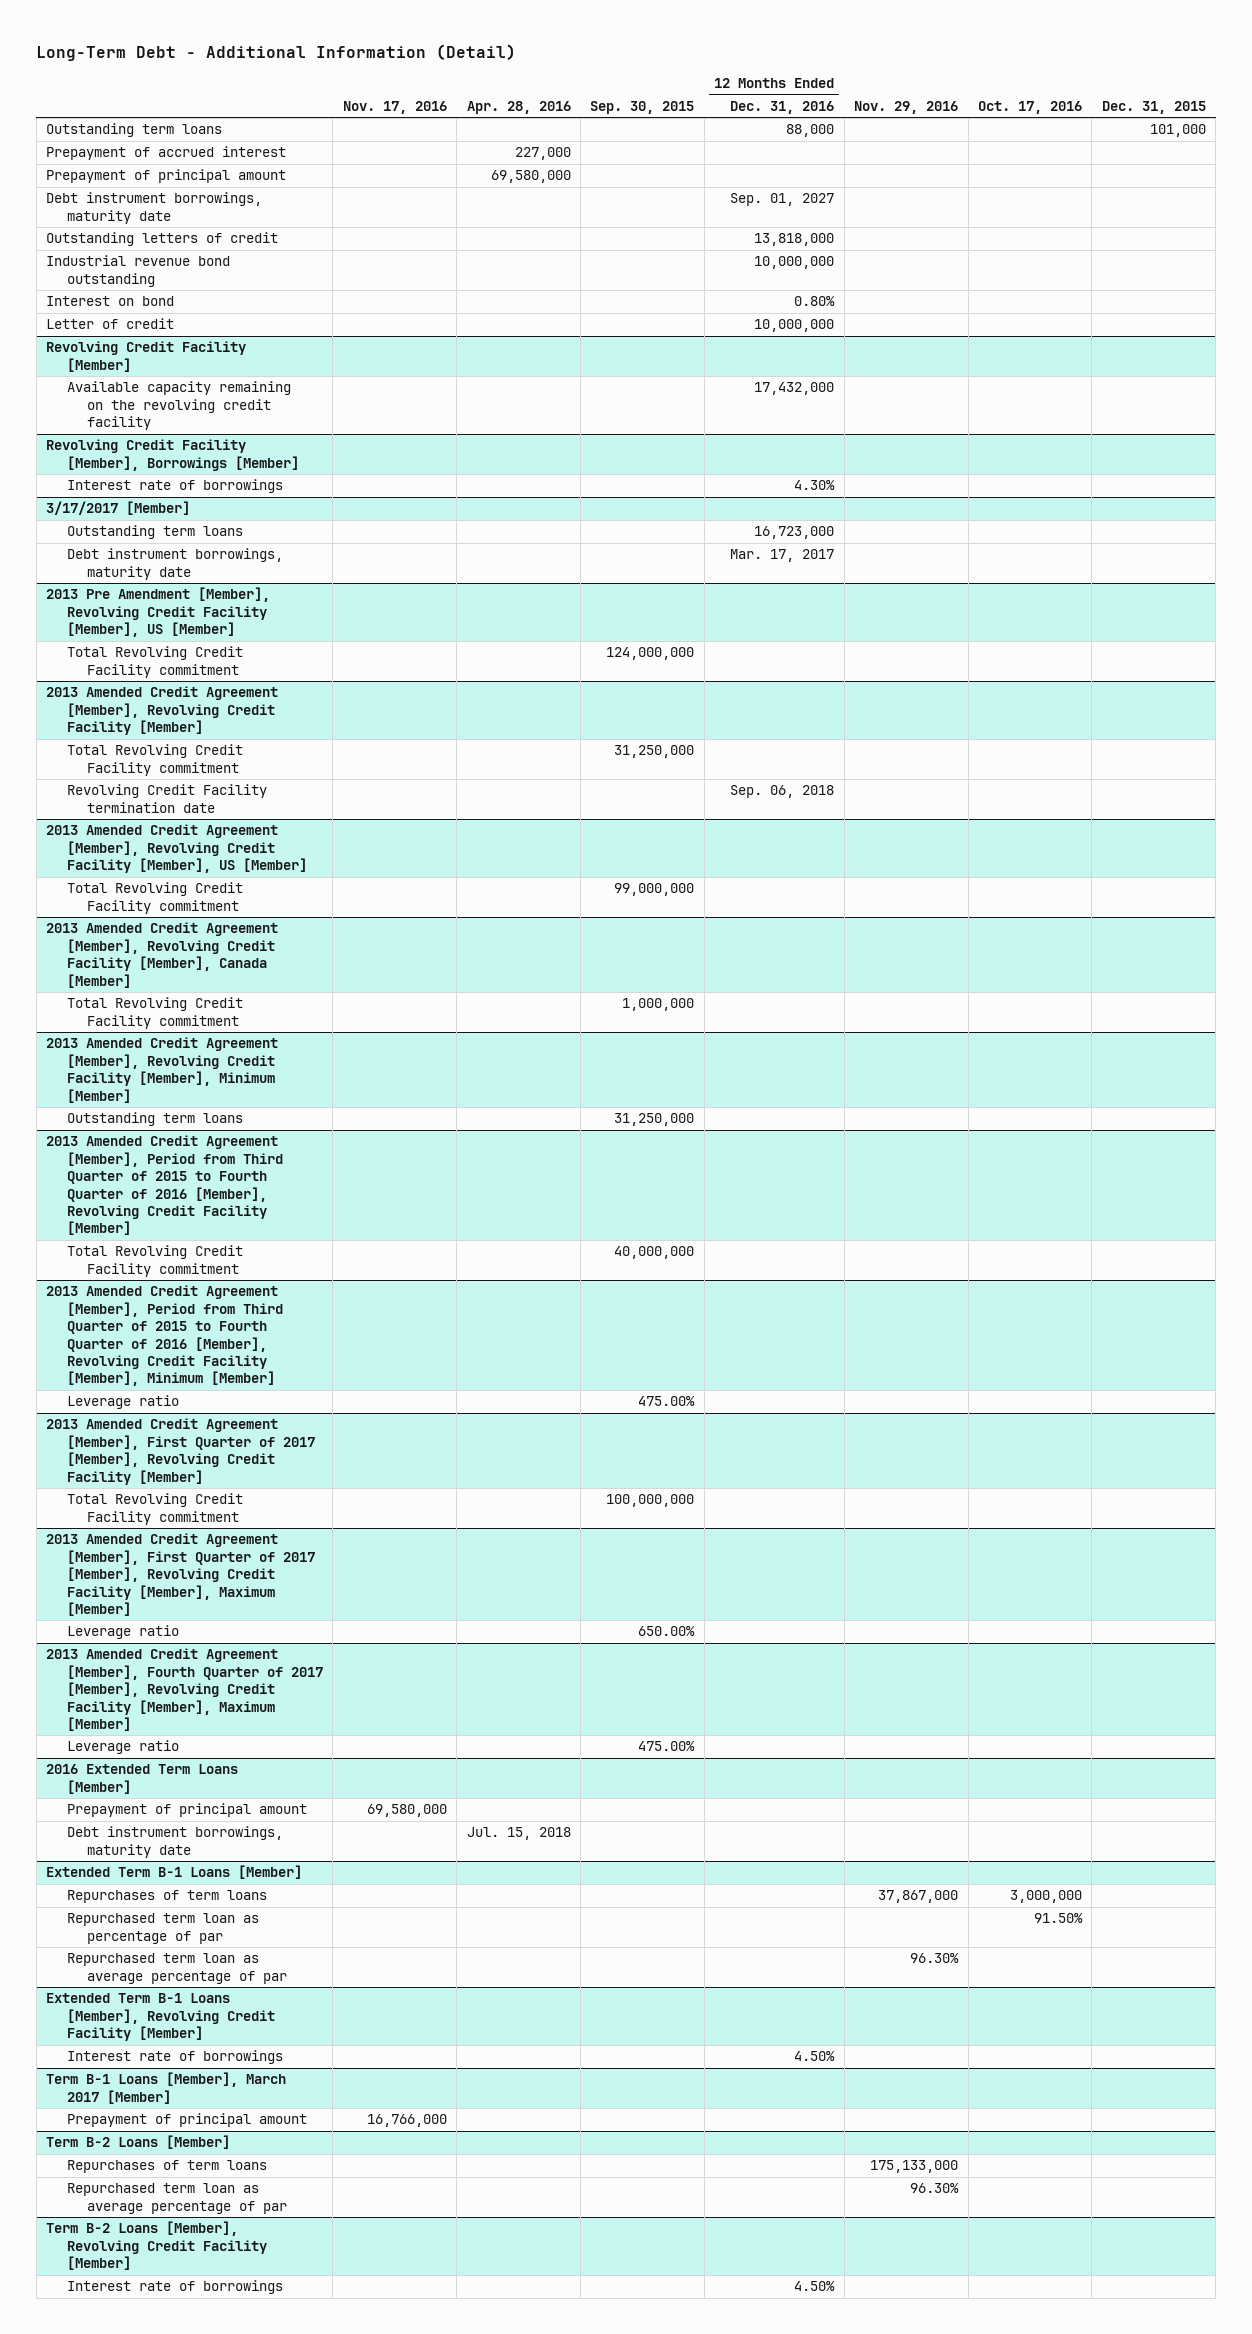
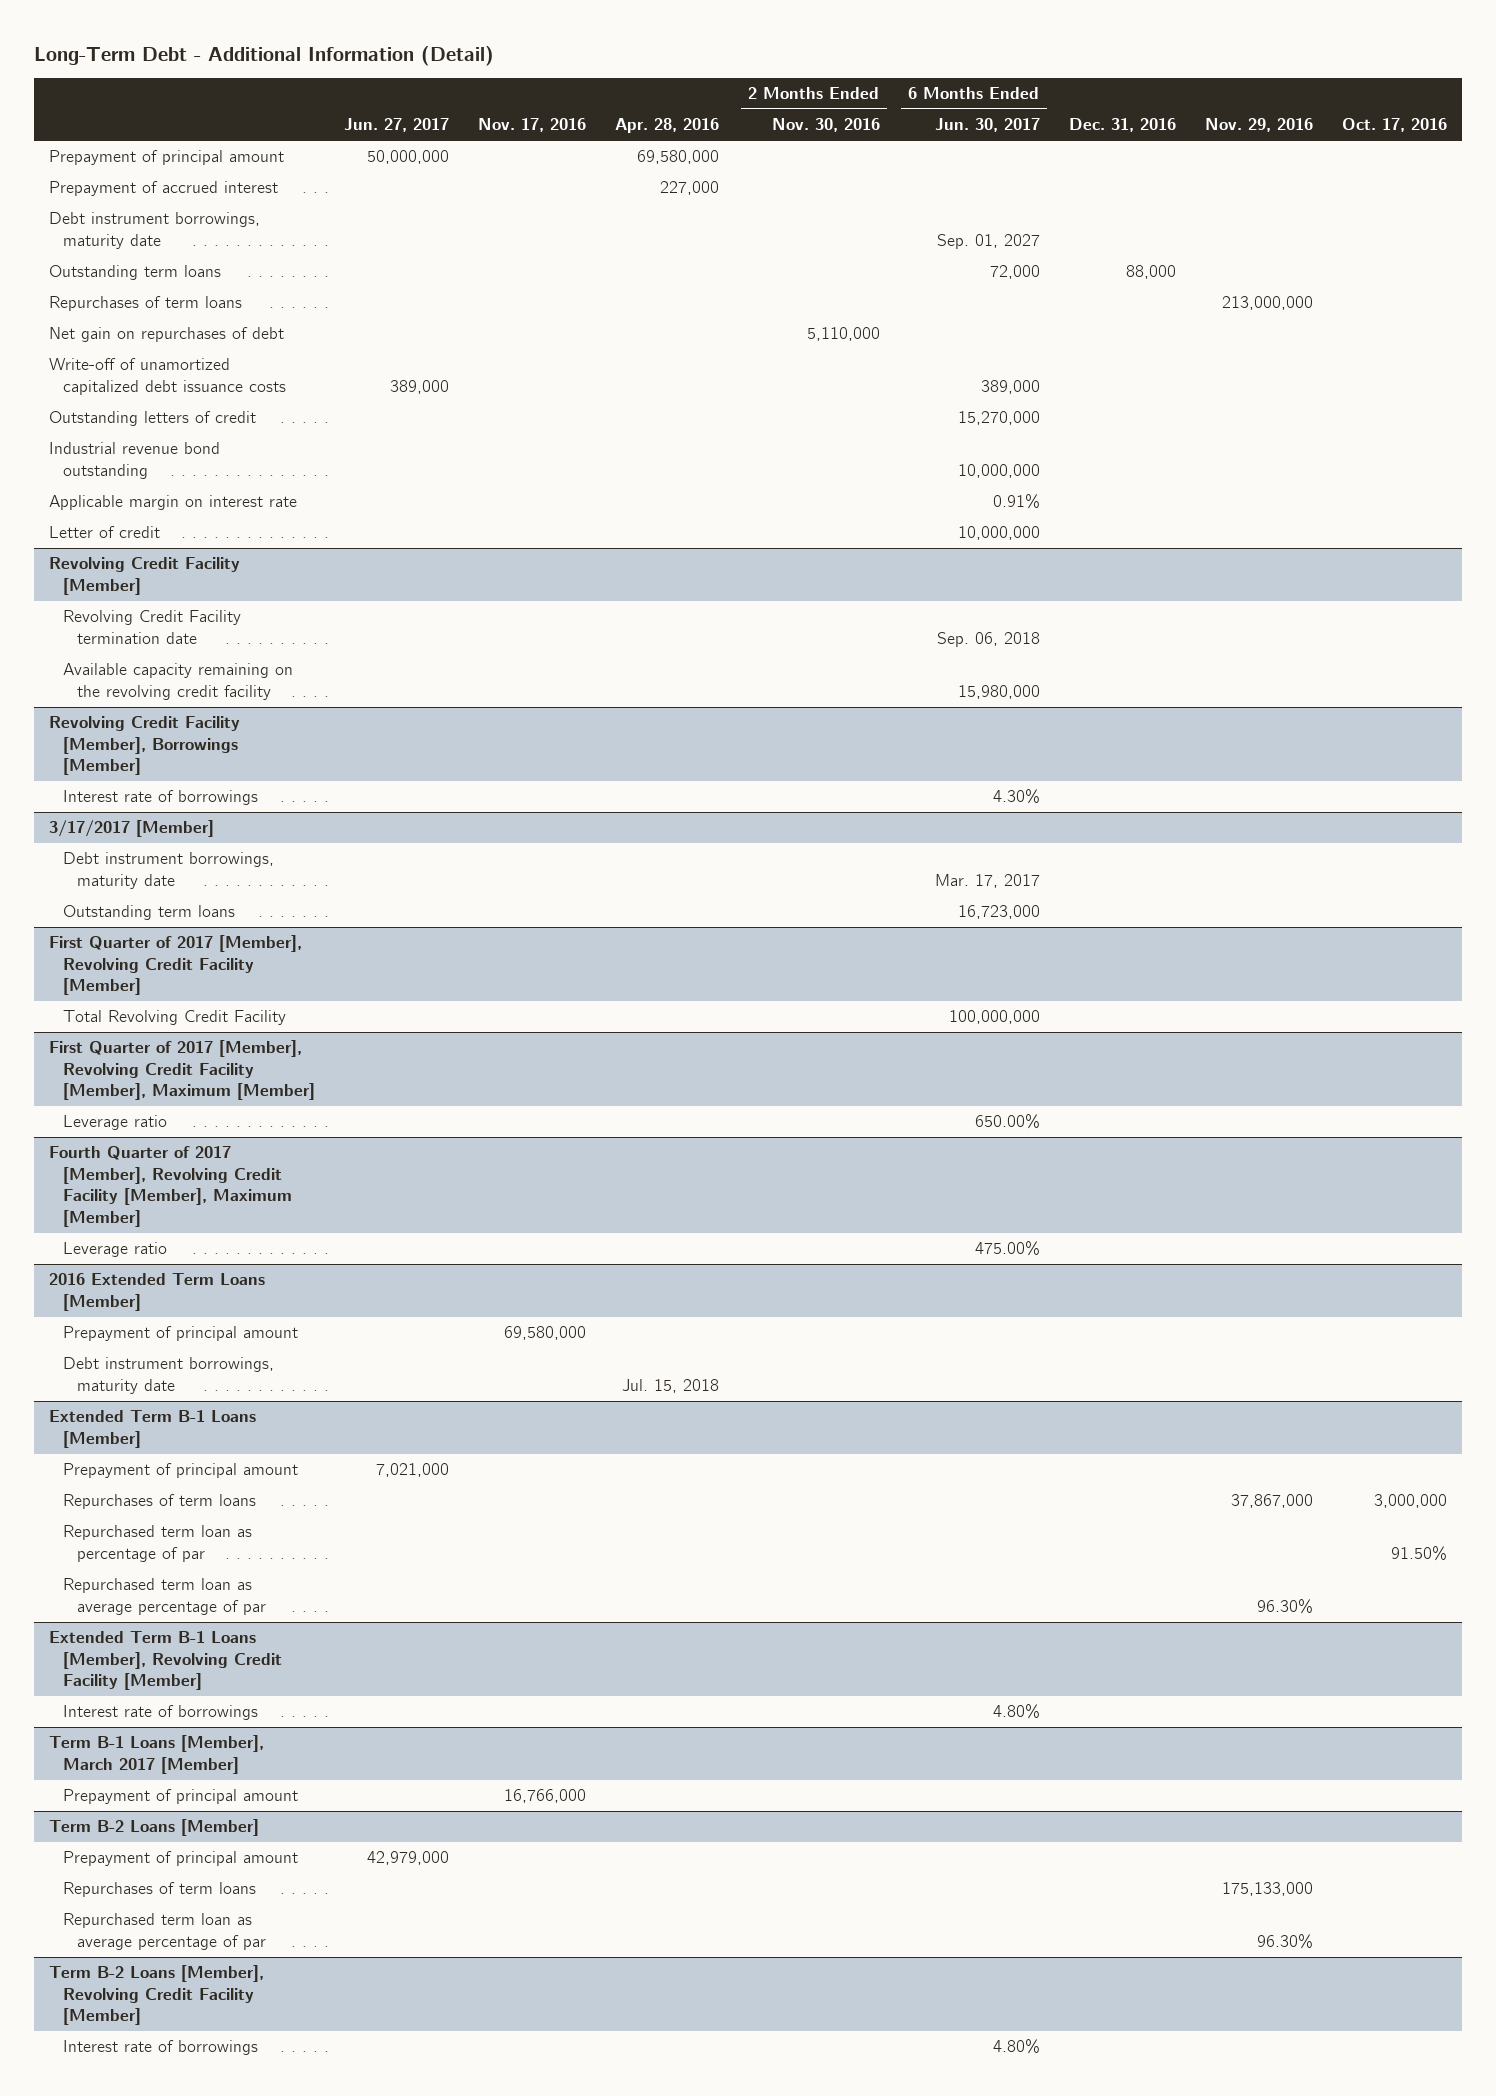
- | Nov. 17, 2016 | Apr. 28, 2016 | Sep. 30, 2015 | 12 Months Ended Dec. 31, 2016 | Nov. 29, 2016 | Oct. 17, 2016 | Dec. 31, 2015
+ | Jun. 27, 2017 | Nov. 17, 2016 | Apr. 28, 2016 | 2 Months Ended Nov. 30, 2016 | 6 Months Ended Jun. 30, 2017 | Dec. 31, 2016 | Nov. 29, 2016 | Oct. 17, 2016
moved down: Prepayment of accrued interest | | | 227,000 | | | | |
moved down: Outstanding term loans | | | | | 72,000 | 88,000 | |
+ Repurchases of term loans | | | | | | | 213,000,000 |
+ Net gain on repurchases of debt | | | | 5,110,000 | | | |
+ Write-off of unamortized capitalized debt issuance costs | 389,000 | | | | 389,000 | | |
- Interest on bond | | | | 0.80% | | |
+ Applicable margin on interest rate | | | | | 0.91% | | |
@ Revolving Credit Facility [Member]
+ Revolving Credit Facility termination date | | | | | Sep. 06, 2018 | | |
- 2013 Pre Amendment [Member], Revolving Credit Facility [Member], US [Member]
- Total Revolving Credit Facility commitment | | | 124,000,000 | | | |
- 2013 Amended Credit Agreement [Member], Revolving Credit Facility [Member]
- Total Revolving Credit Facility commitment | | | 31,250,000 | | | |
- Revolving Credit Facility termination date | | | | Sep. 06, 2018 | | |
- 2013 Amended Credit Agreement [Member], Revolving Credit Facility [Member], US [Member]
- Total Revolving Credit Facility commitment | | | 99,000,000 | | | |
- 2013 Amended Credit Agreement [Member], Revolving Credit Facility [Member], Canada [Member]
- Total Revolving Credit Facility commitment | | | 1,000,000 | | | |
- 2013 Amended Credit Agreement [Member], Revolving Credit Facility [Member], Minimum [Member]
- Outstanding term loans | | | 31,250,000 | | | |
- 2013 Amended Credit Agreement [Member], Period from Third Quarter of 2015 to Fourth Quarter of 2016 [Member], Revolving Credit Facility [Member]
- Total Revolving Credit Facility commitment | | | 40,000,000 | | | |
- 2013 Amended Credit Agreement [Member], Period from Third Quarter of 2015 to Fourth Quarter of 2016 [Member], Revolving Credit Facility [Member], Minimum [Member]
- Leverage ratio | | | 475.00% | | | |
- 2013 Amended Credit Agreement [Member], First Quarter of 2017 [Member], Revolving Credit Facility [Member]
- Total Revolving Credit Facility commitment | | | 100,000,000 | | | |
- 2013 Amended Credit Agreement [Member], First Quarter of 2017 [Member], Revolving Credit Facility [Member], Maximum [Member]
@ 3/17/2017 [Member]
moved down: Outstanding term loans | | | | | 16,723,000 | | |
+ First Quarter of 2017 [Member], Revolving Credit Facility [Member]
+ Total Revolving Credit Facility | | | | | 100,000,000 | | |
+ First Quarter of 2017 [Member], Revolving Credit Facility [Member], Maximum [Member]
- 2013 Amended Credit Agreement [Member], Fourth Quarter of 2017 [Member], Revolving Credit Facility [Member], Maximum [Member]
+ Fourth Quarter of 2017 [Member], Revolving Credit Facility [Member], Maximum [Member]
@ Extended Term B-1 Loans [Member]
+ Prepayment of principal amount | 7,021,000 | | | | | | |
@ Term B-2 Loans [Member]
+ Prepayment of principal amount | 42,979,000 | | | | | | |

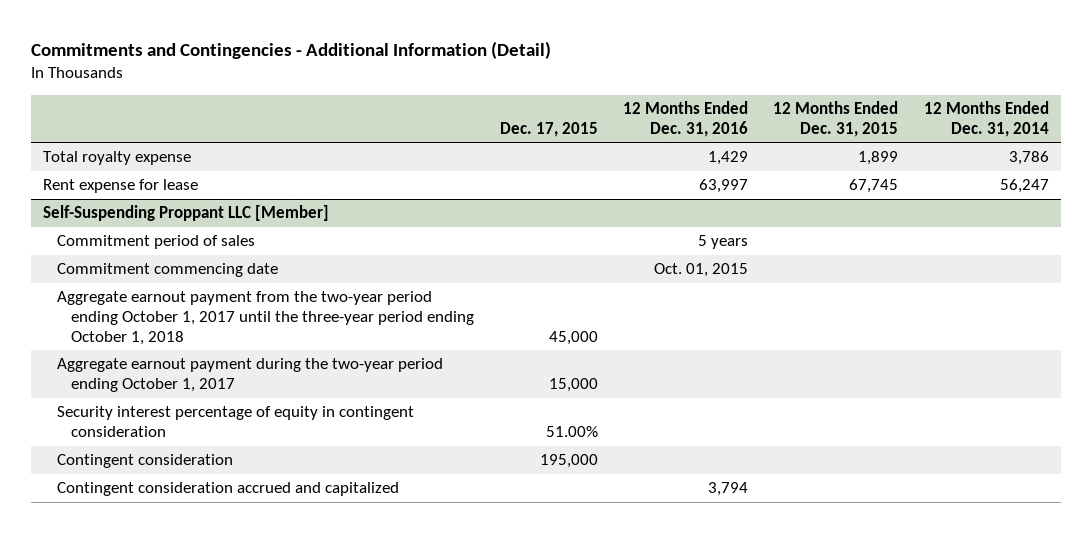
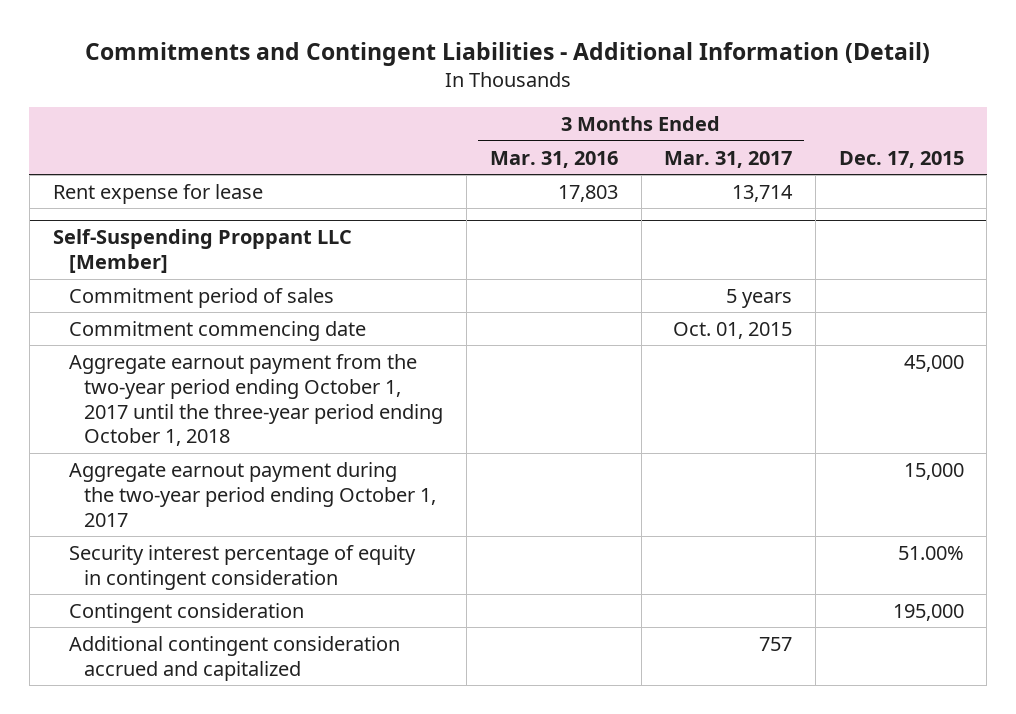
- Commitments and Contingencies - Additional Information (Detail)
+ Commitments and Contingent Liabilities - Additional Information (Detail)
- | Dec. 17, 2015 | 12 Months Ended Dec. 31, 2016 | 12 Months Ended Dec. 31, 2015 | 12 Months Ended Dec. 31, 2014
+ | 3 Months Ended Mar. 31, 2016 | 3 Months Ended Mar. 31, 2017 | Dec. 17, 2015
- Total royalty expense | | 1,429 | 1,899 | 3,786
@ Self-Suspending Proppant LLC [Member]
- Contingent consideration accrued and capitalized | | 3,794 | |
+ Additional contingent consideration accrued and capitalized | | 757 |

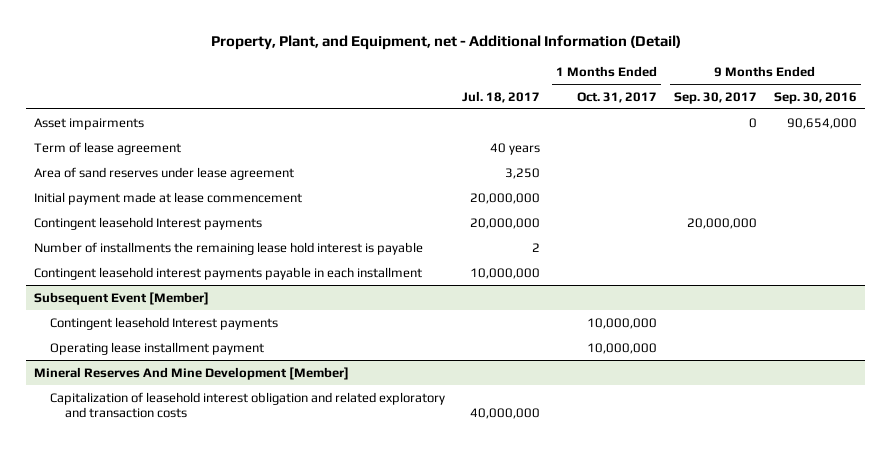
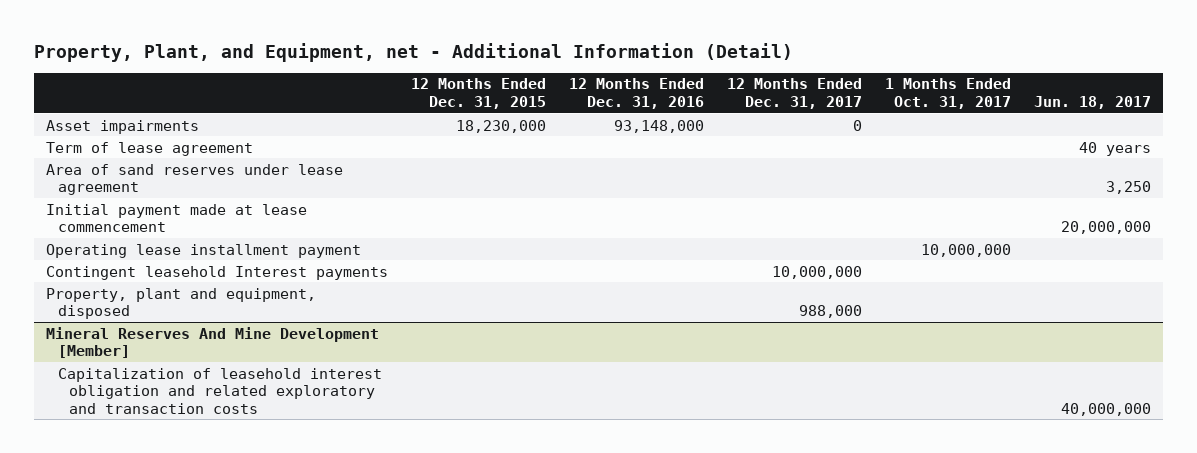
- | Jul. 18, 2017 | 1 Months Ended Oct. 31, 2017 | 9 Months Ended Sep. 30, 2017 | 9 Months Ended Sep. 30, 2016
+ | 12 Months Ended Dec. 31, 2015 | 12 Months Ended Dec. 31, 2016 | 12 Months Ended Dec. 31, 2017 | 1 Months Ended Oct. 31, 2017 | Jun. 18, 2017
+ Operating lease installment payment | | | | 10,000,000 |
- Number of installments the remaining lease hold interest is payable | 2 | | |
- Contingent leasehold interest payments payable in each installment | 10,000,000 | | |
- Subsequent Event [Member]
- Contingent leasehold Interest payments | | 10,000,000 | |
- Operating lease installment payment | | 10,000,000 | |
+ Property, plant and equipment, disposed | | | 988,000 | |

